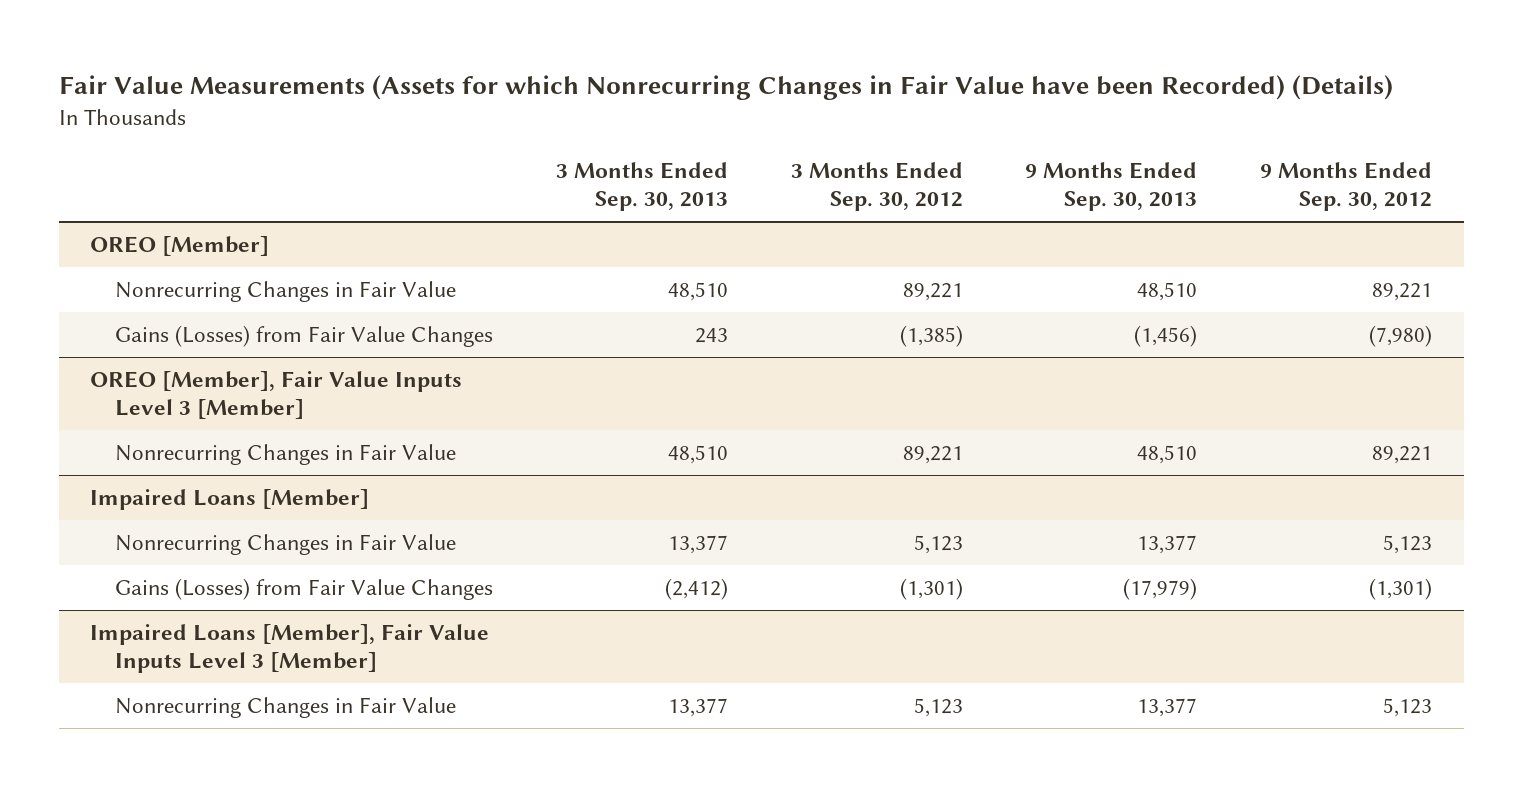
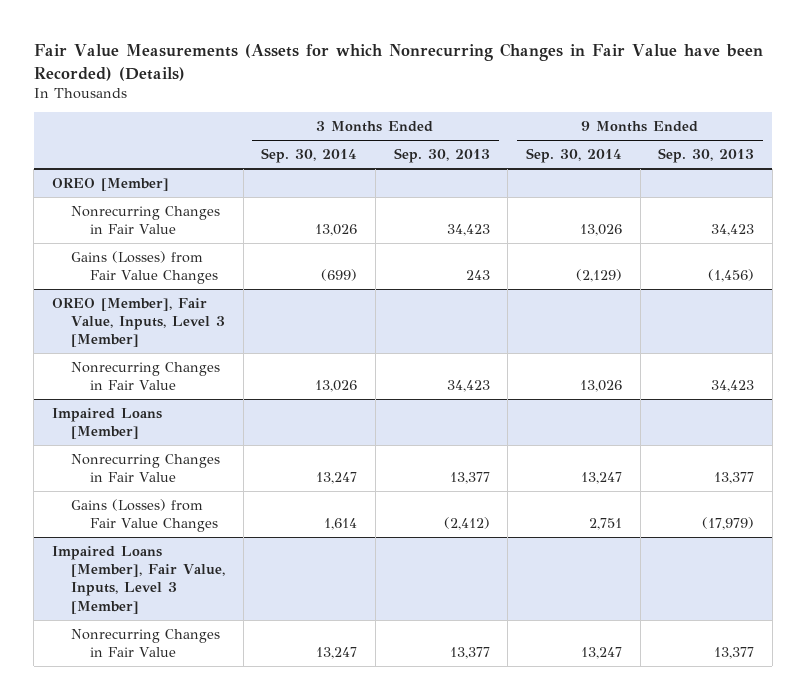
- | 3 Months Ended Sep. 30, 2013 | 3 Months Ended Sep. 30, 2012 | 9 Months Ended Sep. 30, 2013 | 9 Months Ended Sep. 30, 2012
+ | 3 Months Ended Sep. 30, 2014 | 3 Months Ended Sep. 30, 2013 | 9 Months Ended Sep. 30, 2014 | 9 Months Ended Sep. 30, 2013
@ OREO [Member]
- Nonrecurring Changes in Fair Value | 48,510 | 89,221 | 48,510 | 89,221
+ Nonrecurring Changes in Fair Value | 13,026 | 34,423 | 13,026 | 34,423
- OREO [Member], Fair Value Inputs Level 3 [Member]
- Nonrecurring Changes in Fair Value | 48,510 | 89,221 | 48,510 | 89,221
+ OREO [Member], Fair Value, Inputs, Level 3 [Member]
+ Nonrecurring Changes in Fair Value | 13,026 | 34,423 | 13,026 | 34,423
- Impaired Loans [Member], Fair Value Inputs Level 3 [Member]
+ Impaired Loans [Member], Fair Value, Inputs, Level 3 [Member]

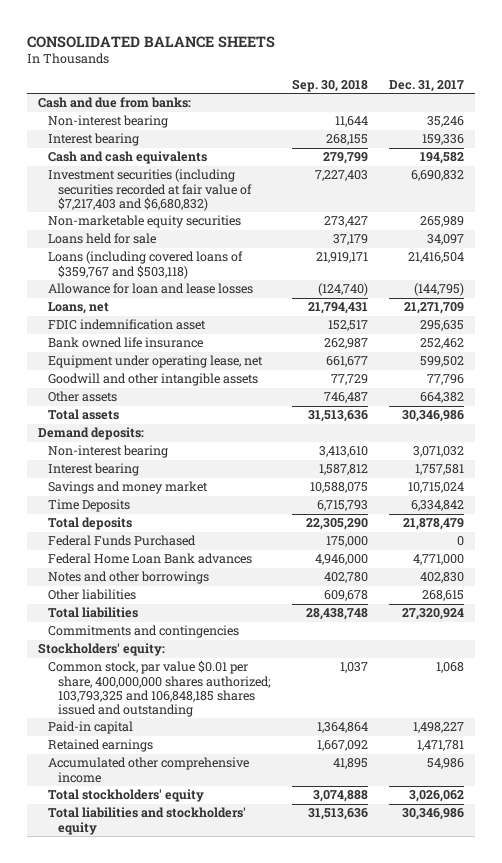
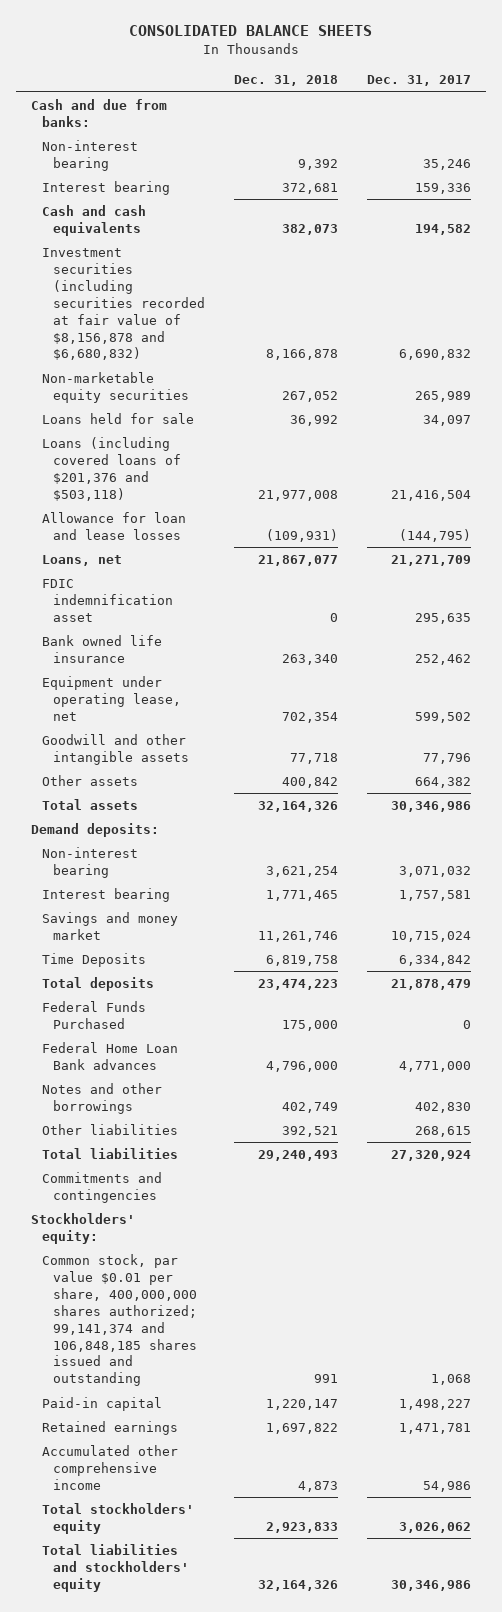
- | Sep. 30, 2018 | Dec. 31, 2017
+ | Dec. 31, 2018 | Dec. 31, 2017
- Investment securities (including securities recorded at fair value of $7,217,403 and $6,680,832) | 7,227,403 | 6,690,832
+ Investment securities (including securities recorded at fair value of $8,156,878 and $6,680,832) | 8,166,878 | 6,690,832
- Loans (including covered loans of $359,767 and $503,118) | 21,919,171 | 21,416,504
+ Loans (including covered loans of $201,376 and $503,118) | 21,977,008 | 21,416,504
- Common stock, par value $0.01 per share, 400,000,000 shares authorized; 103,793,325 and 106,848,185 shares issued and outstanding | 1,037 | 1,068
+ Common stock, par value $0.01 per share, 400,000,000 shares authorized; 99,141,374 and 106,848,185 shares issued and outstanding | 991 | 1,068

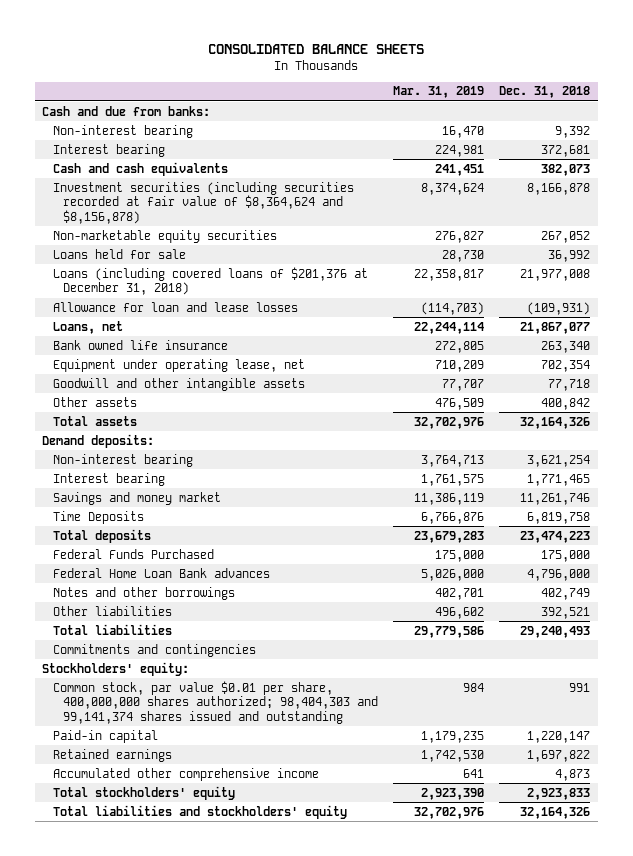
- | Dec. 31, 2018 | Dec. 31, 2017
+ | Mar. 31, 2019 | Dec. 31, 2018
- Investment securities (including securities recorded at fair value of $8,156,878 and $6,680,832) | 8,166,878 | 6,690,832
+ Investment securities (including securities recorded at fair value of $8,364,624 and $8,156,878) | 8,374,624 | 8,166,878
- Loans (including covered loans of $201,376 and $503,118) | 21,977,008 | 21,416,504
+ Loans (including covered loans of $201,376 at December 31, 2018) | 22,358,817 | 21,977,008
- FDIC indemnification asset | 0 | 295,635
- Common stock, par value $0.01 per share, 400,000,000 shares authorized; 99,141,374 and 106,848,185 shares issued and outstanding | 991 | 1,068
+ Common stock, par value $0.01 per share, 400,000,000 shares authorized; 98,404,303 and 99,141,374 shares issued and outstanding | 984 | 991

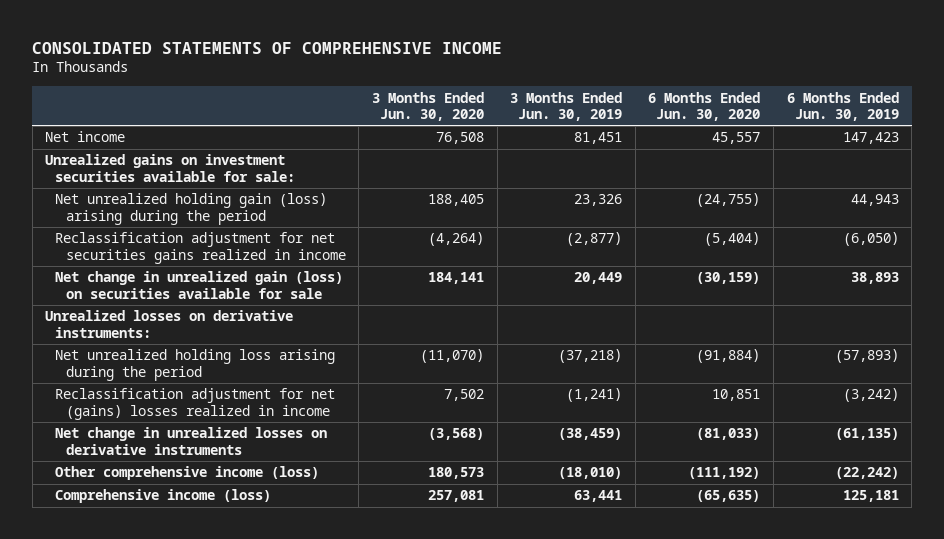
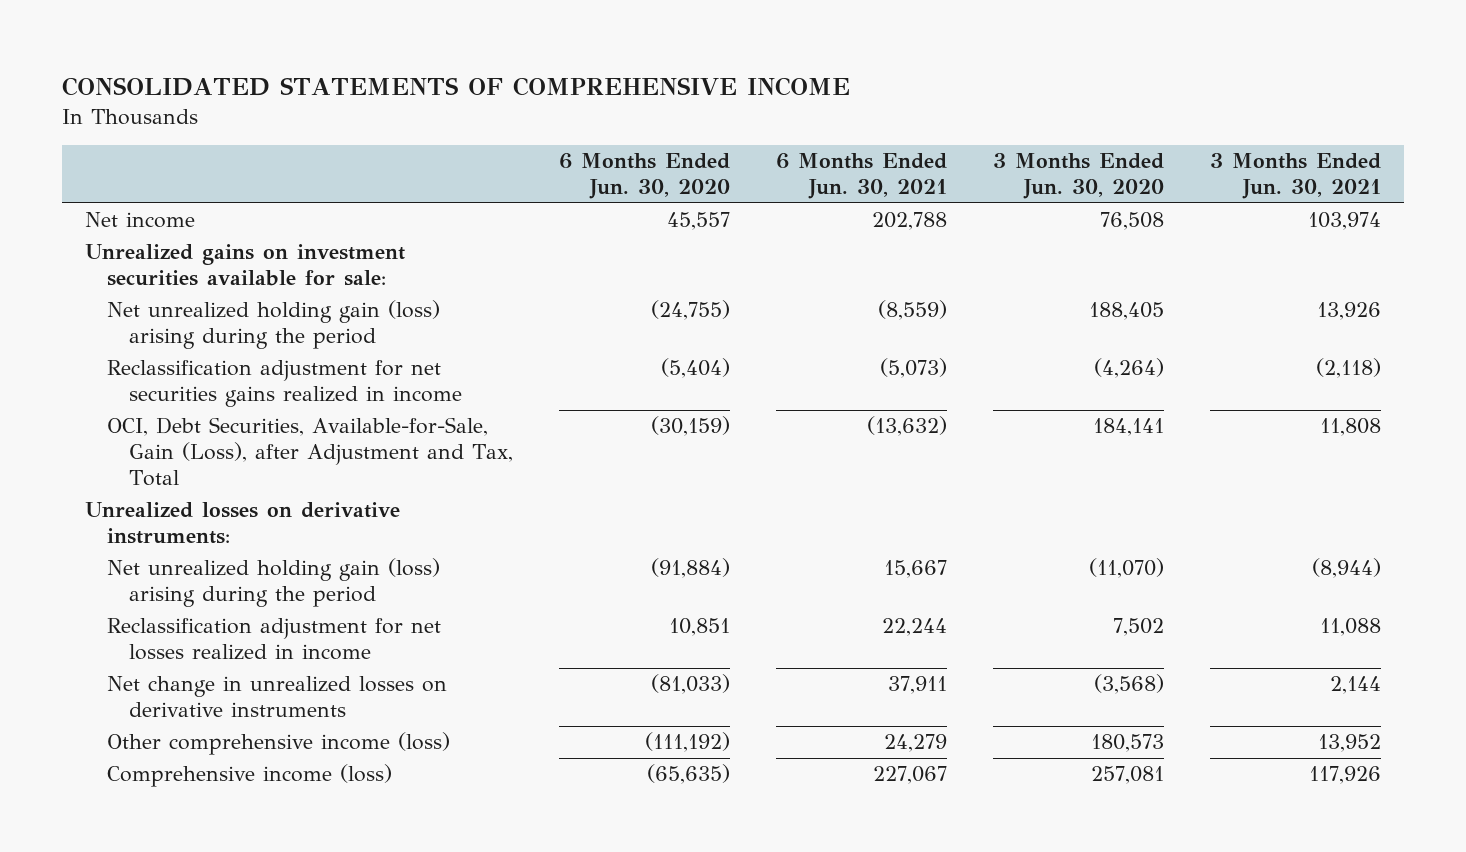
- | 3 Months Ended Jun. 30, 2020 | 3 Months Ended Jun. 30, 2019 | 6 Months Ended Jun. 30, 2020 | 6 Months Ended Jun. 30, 2019
+ | 6 Months Ended Jun. 30, 2020 | 6 Months Ended Jun. 30, 2021 | 3 Months Ended Jun. 30, 2020 | 3 Months Ended Jun. 30, 2021
- Net change in unrealized gain (loss) on securities available for sale | 184,141 | 20,449 | (30,159) | 38,893
+ OCI, Debt Securities, Available-for-Sale, Gain (Loss), after Adjustment and Tax, Total | (30,159) | (13,632) | 184,141 | 11,808
- Net unrealized holding loss arising during the period | (11,070) | (37,218) | (91,884) | (57,893)
- Reclassification adjustment for net (gains) losses realized in income | 7,502 | (1,241) | 10,851 | (3,242)
+ Net unrealized holding gain (loss) arising during the period | (91,884) | 15,667 | (11,070) | (8,944)
+ Reclassification adjustment for net losses realized in income | 10,851 | 22,244 | 7,502 | 11,088

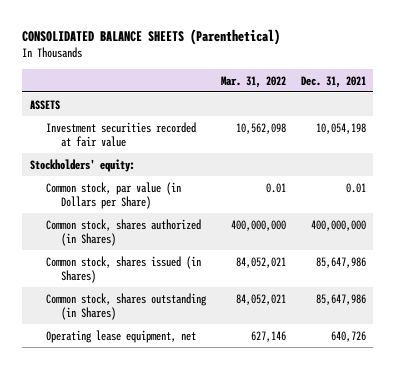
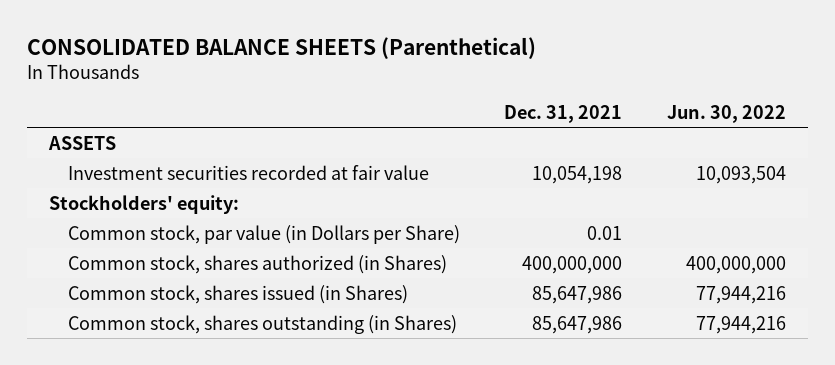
- | Mar. 31, 2022 | Dec. 31, 2021
+ | Dec. 31, 2021 | Jun. 30, 2022
- Operating lease equipment, net | 627,146 | 640,726

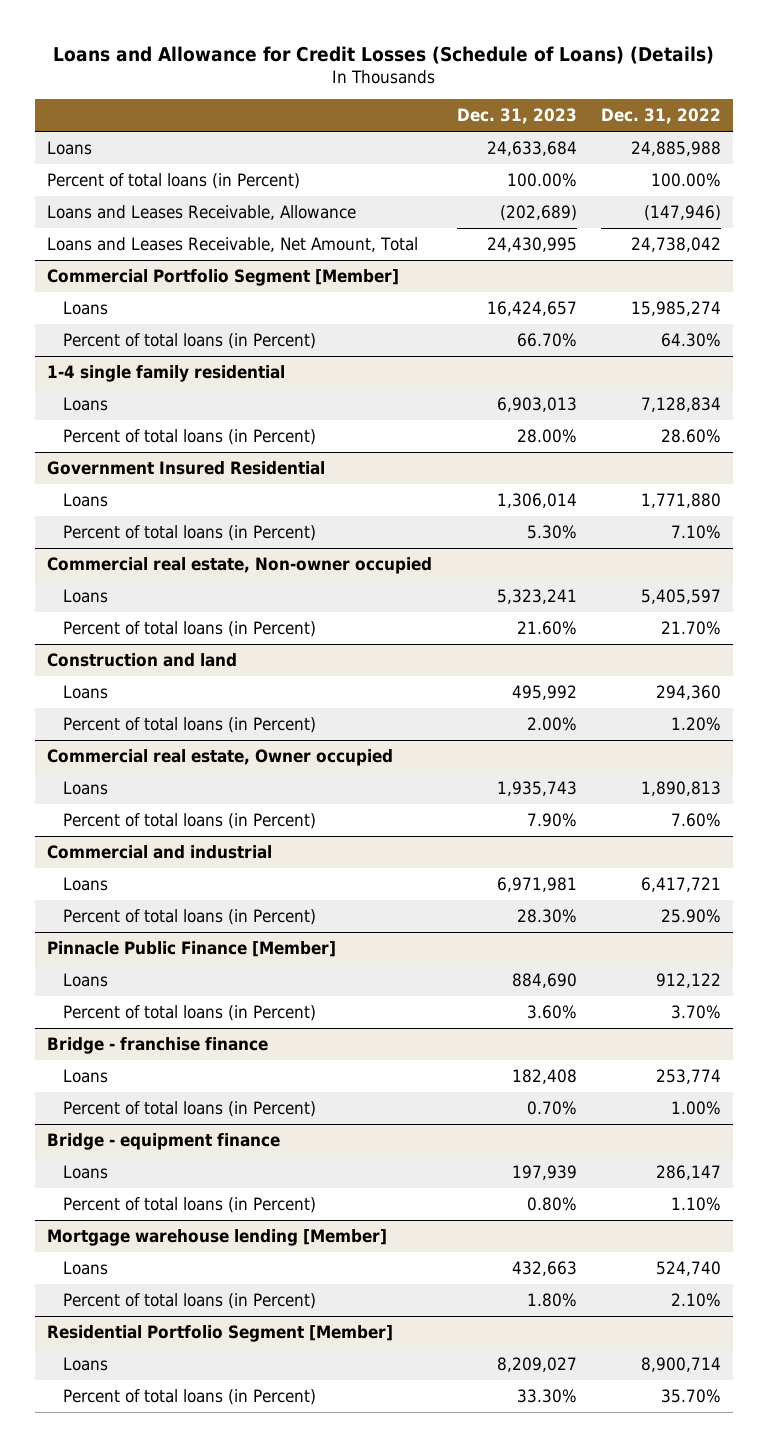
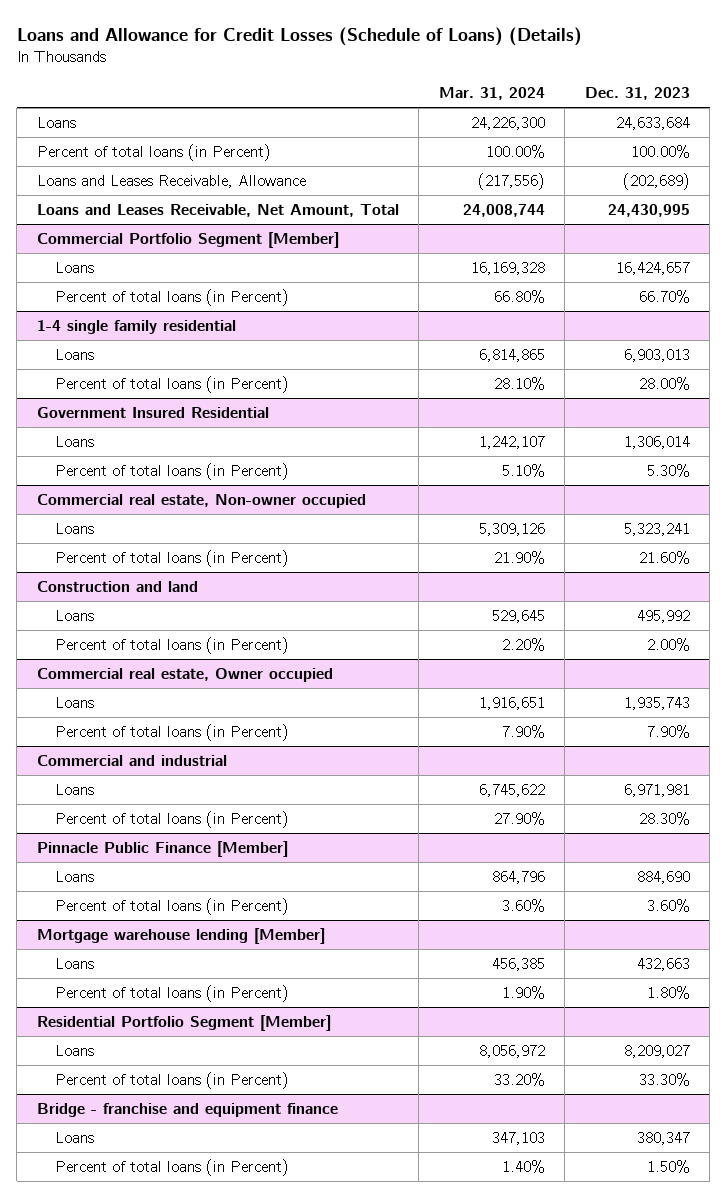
- | Dec. 31, 2023 | Dec. 31, 2022
+ | Mar. 31, 2024 | Dec. 31, 2023
- Bridge - franchise finance
- Loans | 182,408 | 253,774
- Percent of total loans (in Percent) | 0.70% | 1.00%
- Bridge - equipment finance
- Loans | 197,939 | 286,147
- Percent of total loans (in Percent) | 0.80% | 1.10%
+ Bridge - franchise and equipment finance
+ Loans | 347,103 | 380,347
+ Percent of total loans (in Percent) | 1.40% | 1.50%

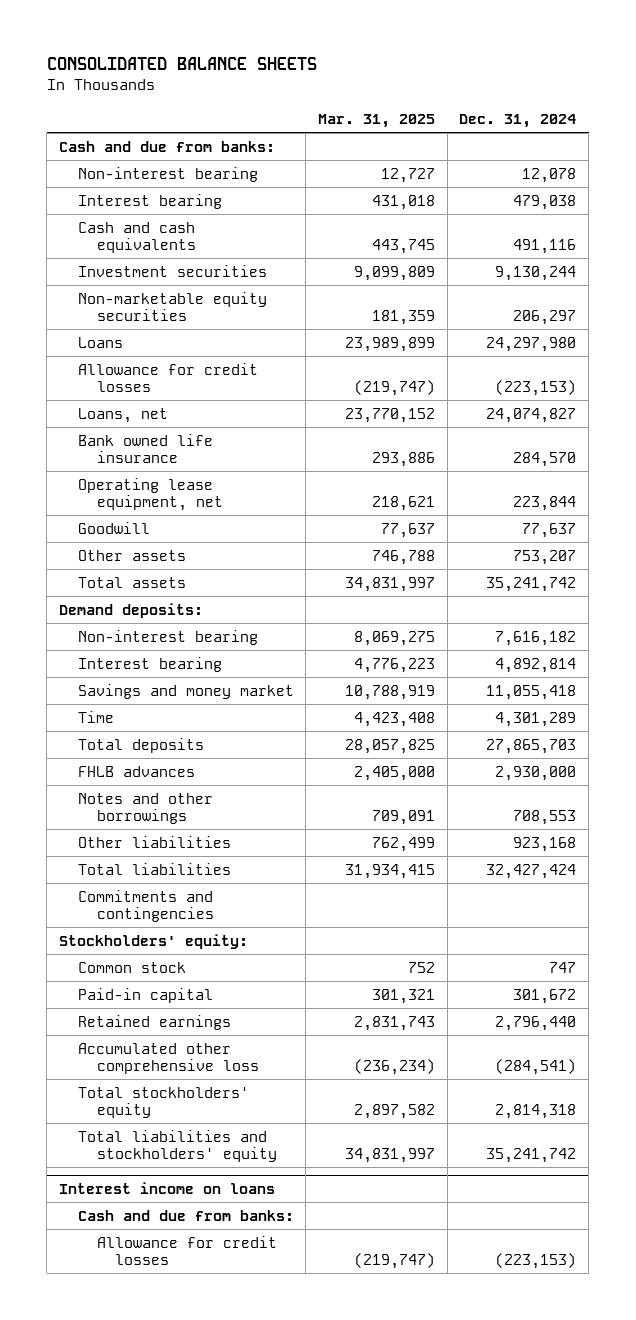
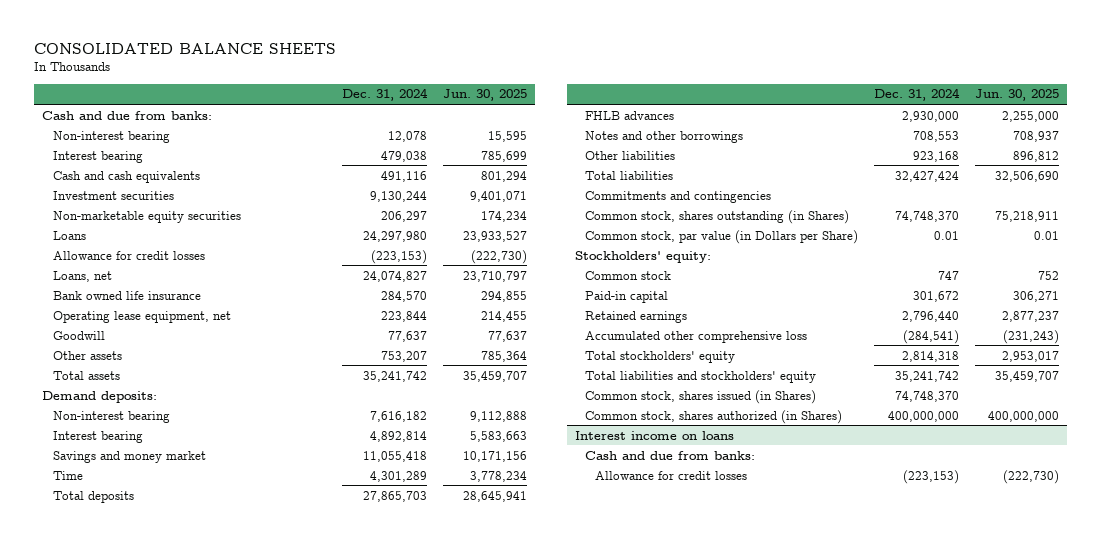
- | Mar. 31, 2025 | Dec. 31, 2024
+ | Dec. 31, 2024 | Jun. 30, 2025
+ Common stock, shares outstanding (in Shares) | 74,748,370 | 75,218,911
+ Common stock, par value (in Dollars per Share) | 0.01 | 0.01
+ Common stock, shares issued (in Shares) | 74,748,370 |
+ Common stock, shares authorized (in Shares) | 400,000,000 | 400,000,000

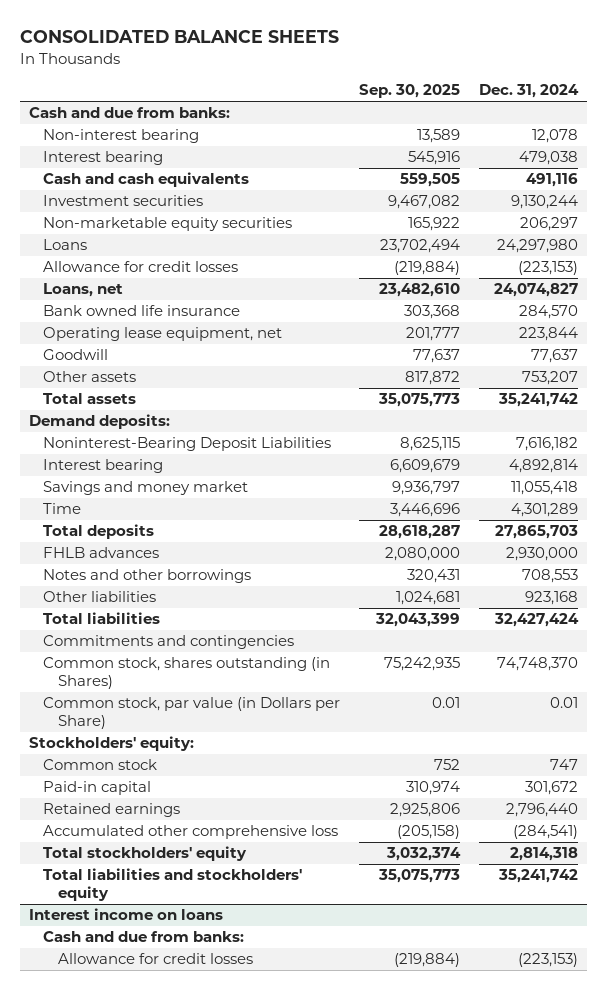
- | Dec. 31, 2024 | Jun. 30, 2025
+ | Sep. 30, 2025 | Dec. 31, 2024
- Non-interest bearing | 7,616,182 | 9,112,888
+ Noninterest-Bearing Deposit Liabilities | 8,625,115 | 7,616,182
- Common stock, shares issued (in Shares) | 74,748,370 |
- Common stock, shares authorized (in Shares) | 400,000,000 | 400,000,000

